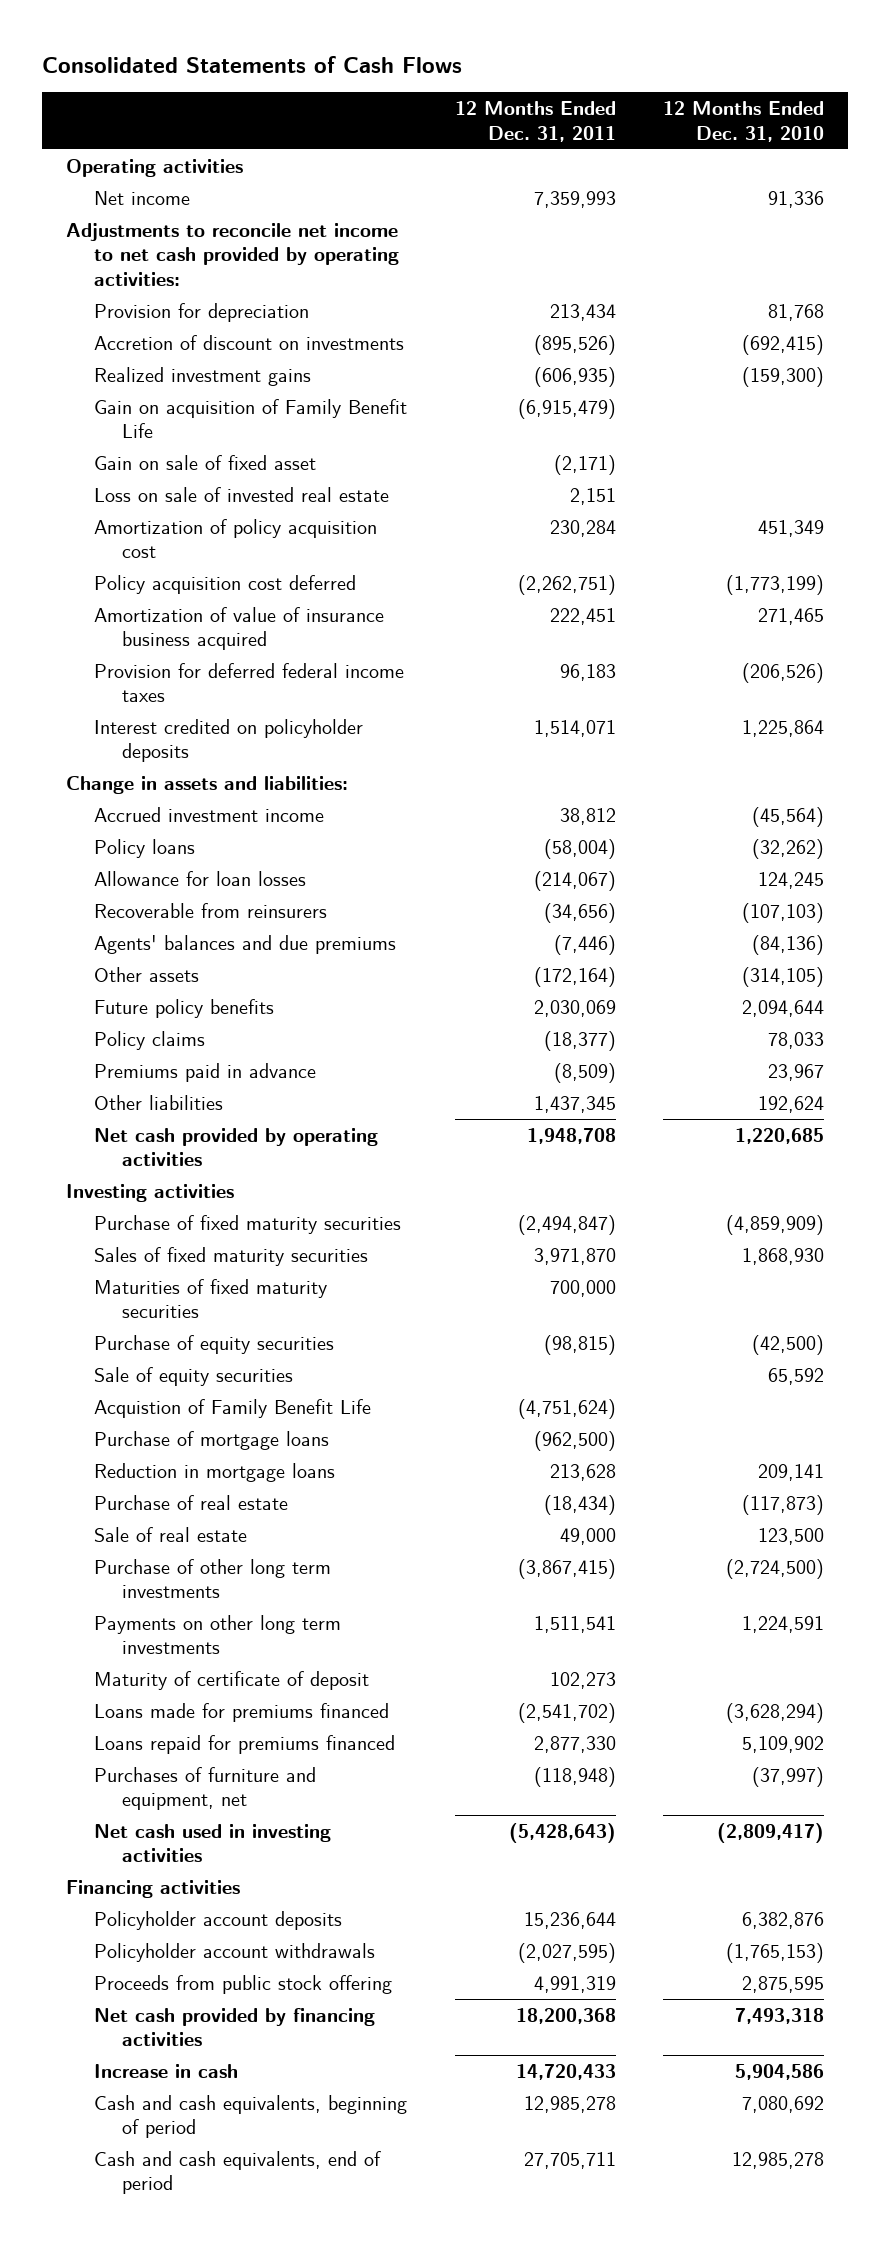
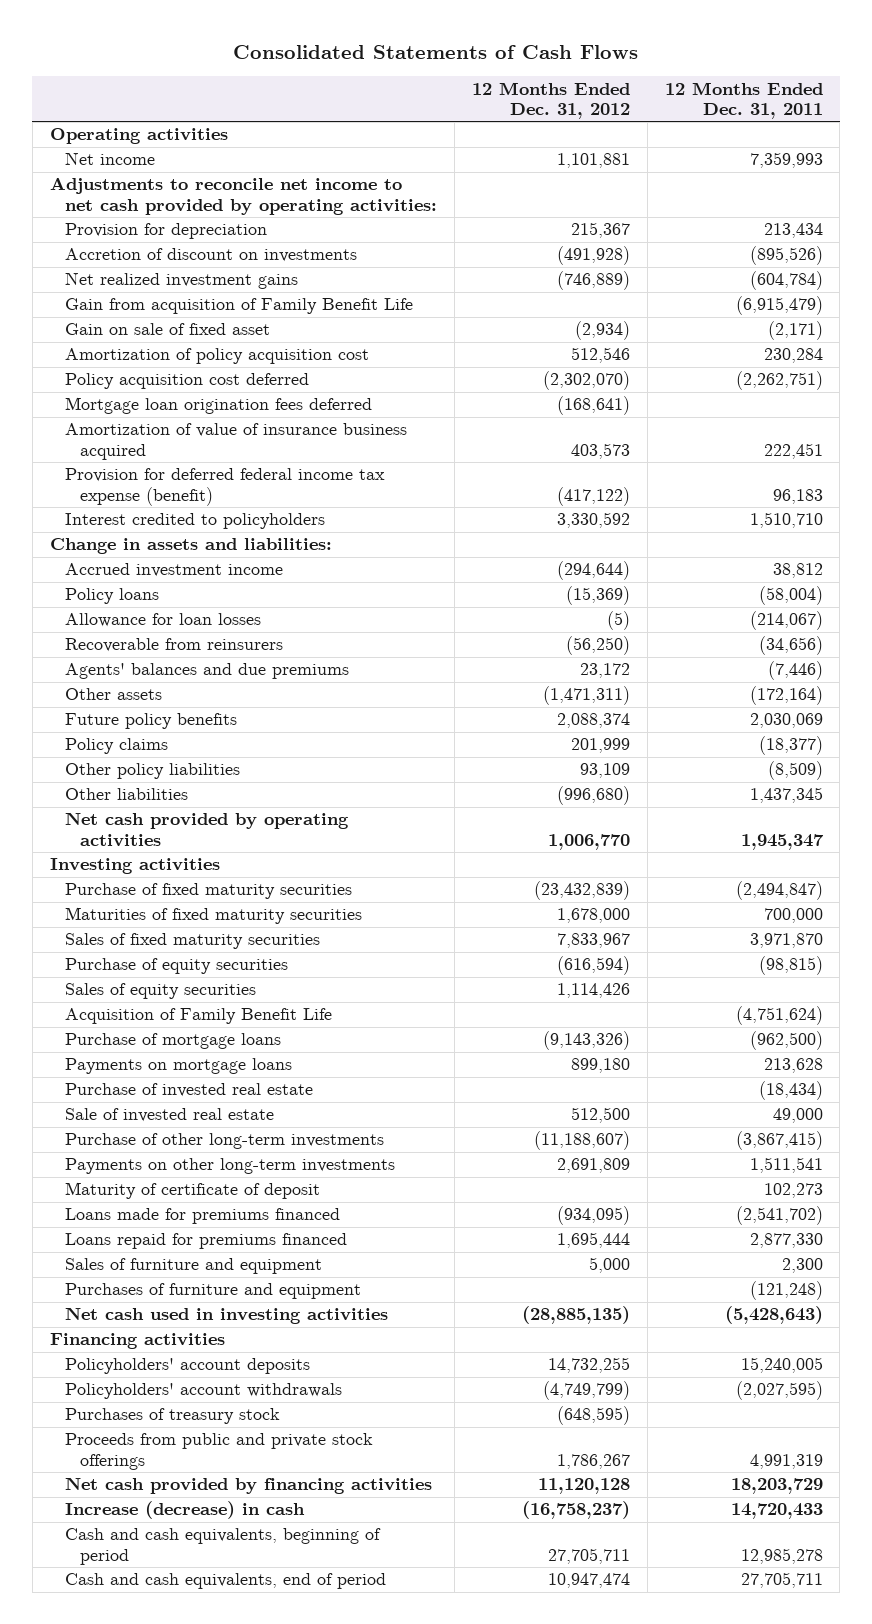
- | 12 Months Ended Dec. 31, 2011 | 12 Months Ended Dec. 31, 2010
+ | 12 Months Ended Dec. 31, 2012 | 12 Months Ended Dec. 31, 2011
- Realized investment gains | (606,935) | (159,300)
- Gain on acquisition of Family Benefit Life | (6,915,479) |
+ Net realized investment gains | (746,889) | (604,784)
+ Gain from acquisition of Family Benefit Life | | (6,915,479)
- Loss on sale of invested real estate | 2,151 |
+ Mortgage loan origination fees deferred | (168,641) |
- Provision for deferred federal income taxes | 96,183 | (206,526)
- Interest credited on policyholder deposits | 1,514,071 | 1,225,864
+ Provision for deferred federal income tax expense (benefit) | (417,122) | 96,183
+ Interest credited to policyholders | 3,330,592 | 1,510,710
- Premiums paid in advance | (8,509) | 23,967
+ Other policy liabilities | 93,109 | (8,509)
- Net cash provided by operating activities | 1,948,708 | 1,220,685
+ Net cash provided by operating activities | 1,006,770 | 1,945,347
moved down: Sales of fixed maturity securities | 7,833,967 | 3,971,870
- Sale of equity securities | | 65,592
- Acquistion of Family Benefit Life | (4,751,624) |
+ Sales of equity securities | 1,114,426 |
+ Acquisition of Family Benefit Life | | (4,751,624)
- Reduction in mortgage loans | 213,628 | 209,141
- Purchase of real estate | (18,434) | (117,873)
- Sale of real estate | 49,000 | 123,500
- Purchase of other long term investments | (3,867,415) | (2,724,500)
- Payments on other long term investments | 1,511,541 | 1,224,591
+ Payments on mortgage loans | 899,180 | 213,628
+ Purchase of invested real estate | | (18,434)
+ Sale of invested real estate | 512,500 | 49,000
+ Purchase of other long-term investments | (11,188,607) | (3,867,415)
+ Payments on other long-term investments | 2,691,809 | 1,511,541
- Purchases of furniture and equipment, net | (118,948) | (37,997)
+ Sales of furniture and equipment | 5,000 | 2,300
+ Purchases of furniture and equipment | | (121,248)
- Policyholder account deposits | 15,236,644 | 6,382,876
- Policyholder account withdrawals | (2,027,595) | (1,765,153)
- Proceeds from public stock offering | 4,991,319 | 2,875,595
- Net cash provided by financing activities | 18,200,368 | 7,493,318
- Increase in cash | 14,720,433 | 5,904,586
+ Policyholders' account deposits | 14,732,255 | 15,240,005
+ Policyholders' account withdrawals | (4,749,799) | (2,027,595)
+ Purchases of treasury stock | (648,595) |
+ Proceeds from public and private stock offerings | 1,786,267 | 4,991,319
+ Net cash provided by financing activities | 11,120,128 | 18,203,729
+ Increase (decrease) in cash | (16,758,237) | 14,720,433

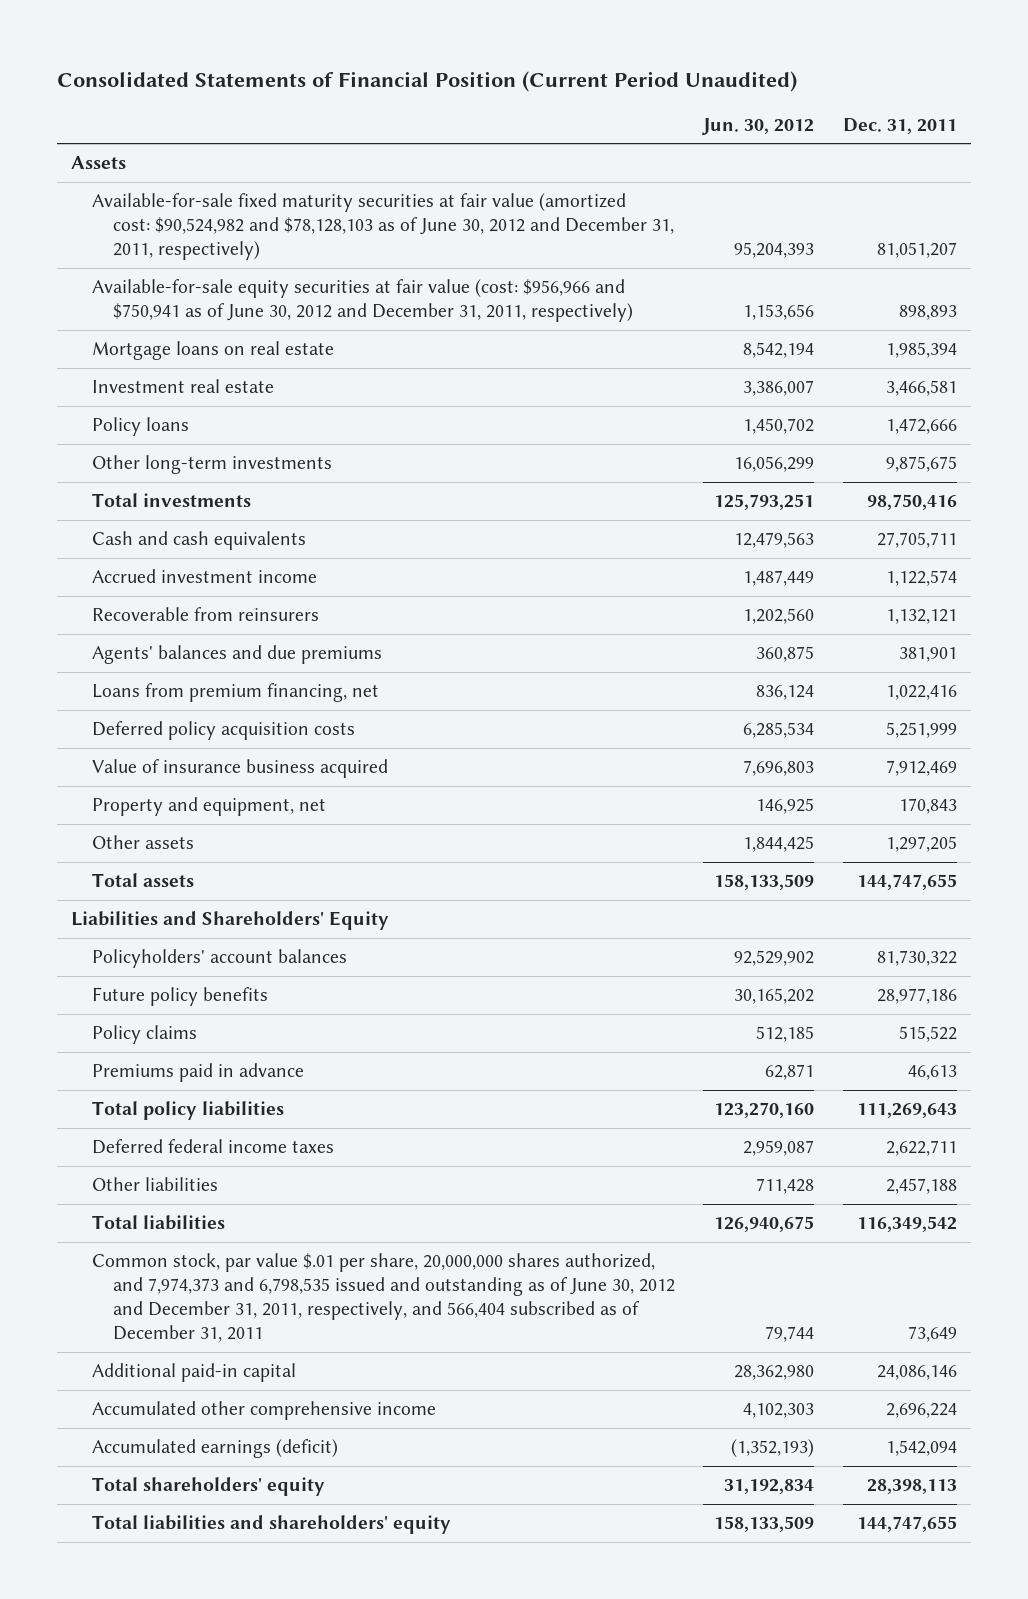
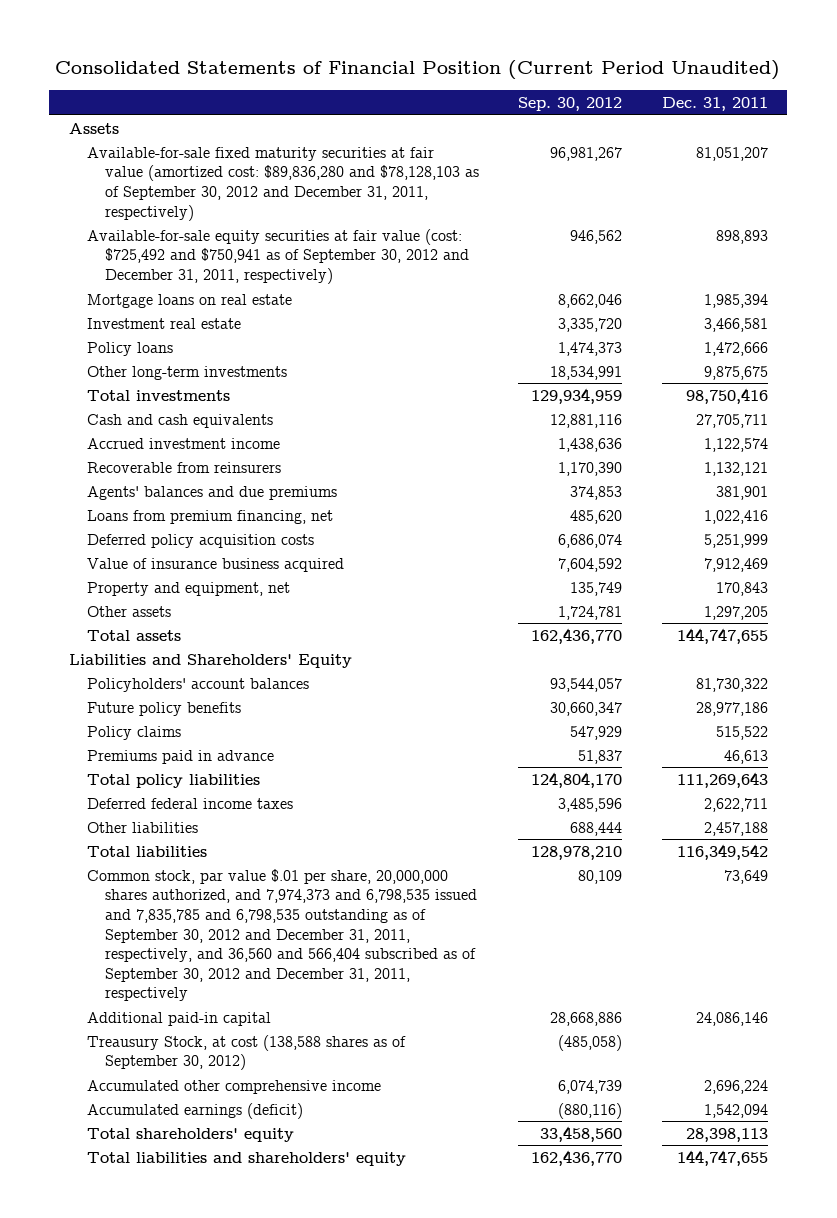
- | Jun. 30, 2012 | Dec. 31, 2011
+ | Sep. 30, 2012 | Dec. 31, 2011
- Available-for-sale fixed maturity securities at fair value (amortized cost: $90,524,982 and $78,128,103 as of June 30, 2012 and December 31, 2011, respectively) | 95,204,393 | 81,051,207
- Available-for-sale equity securities at fair value (cost: $956,966 and $750,941 as of June 30, 2012 and December 31, 2011, respectively) | 1,153,656 | 898,893
+ Available-for-sale fixed maturity securities at fair value (amortized cost: $89,836,280 and $78,128,103 as of September 30, 2012 and December 31, 2011, respectively) | 96,981,267 | 81,051,207
+ Available-for-sale equity securities at fair value (cost: $725,492 and $750,941 as of September 30, 2012 and December 31, 2011, respectively) | 946,562 | 898,893
- Common stock, par value $.01 per share, 20,000,000 shares authorized, and 7,974,373 and 6,798,535 issued and outstanding as of June 30, 2012 and December 31, 2011, respectively, and 566,404 subscribed as of December 31, 2011 | 79,744 | 73,649
+ Common stock, par value $.01 per share, 20,000,000 shares authorized, and 7,974,373 and 6,798,535 issued and 7,835,785 and 6,798,535 outstanding as of September 30, 2012 and December 31, 2011, respectively, and 36,560 and 566,404 subscribed as of September 30, 2012 and December 31, 2011, respectively | 80,109 | 73,649
+ Treausury Stock, at cost (138,588 shares as of September 30, 2012) | (485,058) |

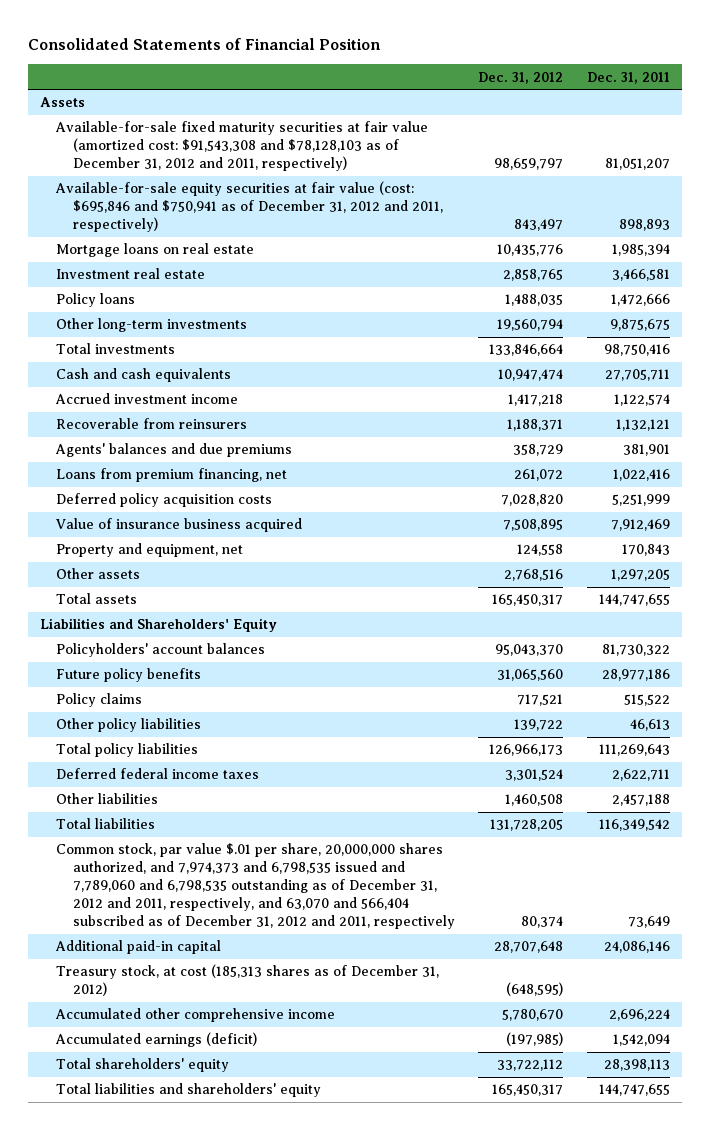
- Consolidated Statements of Financial Position (Current Period Unaudited)
+ Consolidated Statements of Financial Position
- | Sep. 30, 2012 | Dec. 31, 2011
+ | Dec. 31, 2012 | Dec. 31, 2011
- Available-for-sale fixed maturity securities at fair value (amortized cost: $89,836,280 and $78,128,103 as of September 30, 2012 and December 31, 2011, respectively) | 96,981,267 | 81,051,207
- Available-for-sale equity securities at fair value (cost: $725,492 and $750,941 as of September 30, 2012 and December 31, 2011, respectively) | 946,562 | 898,893
+ Available-for-sale fixed maturity securities at fair value (amortized cost: $91,543,308 and $78,128,103 as of December 31, 2012 and 2011, respectively) | 98,659,797 | 81,051,207
+ Available-for-sale equity securities at fair value (cost: $695,846 and $750,941 as of December 31, 2012 and 2011, respectively) | 843,497 | 898,893
- Premiums paid in advance | 51,837 | 46,613
+ Other policy liabilities | 139,722 | 46,613
- Common stock, par value $.01 per share, 20,000,000 shares authorized, and 7,974,373 and 6,798,535 issued and 7,835,785 and 6,798,535 outstanding as of September 30, 2012 and December 31, 2011, respectively, and 36,560 and 566,404 subscribed as of September 30, 2012 and December 31, 2011, respectively | 80,109 | 73,649
+ Common stock, par value $.01 per share, 20,000,000 shares authorized, and 7,974,373 and 6,798,535 issued and 7,789,060 and 6,798,535 outstanding as of December 31, 2012 and 2011, respectively, and 63,070 and 566,404 subscribed as of December 31, 2012 and 2011, respectively | 80,374 | 73,649
- Treausury Stock, at cost (138,588 shares as of September 30, 2012) | (485,058) |
+ Treasury stock, at cost (185,313 shares as of December 31, 2012) | (648,595) |

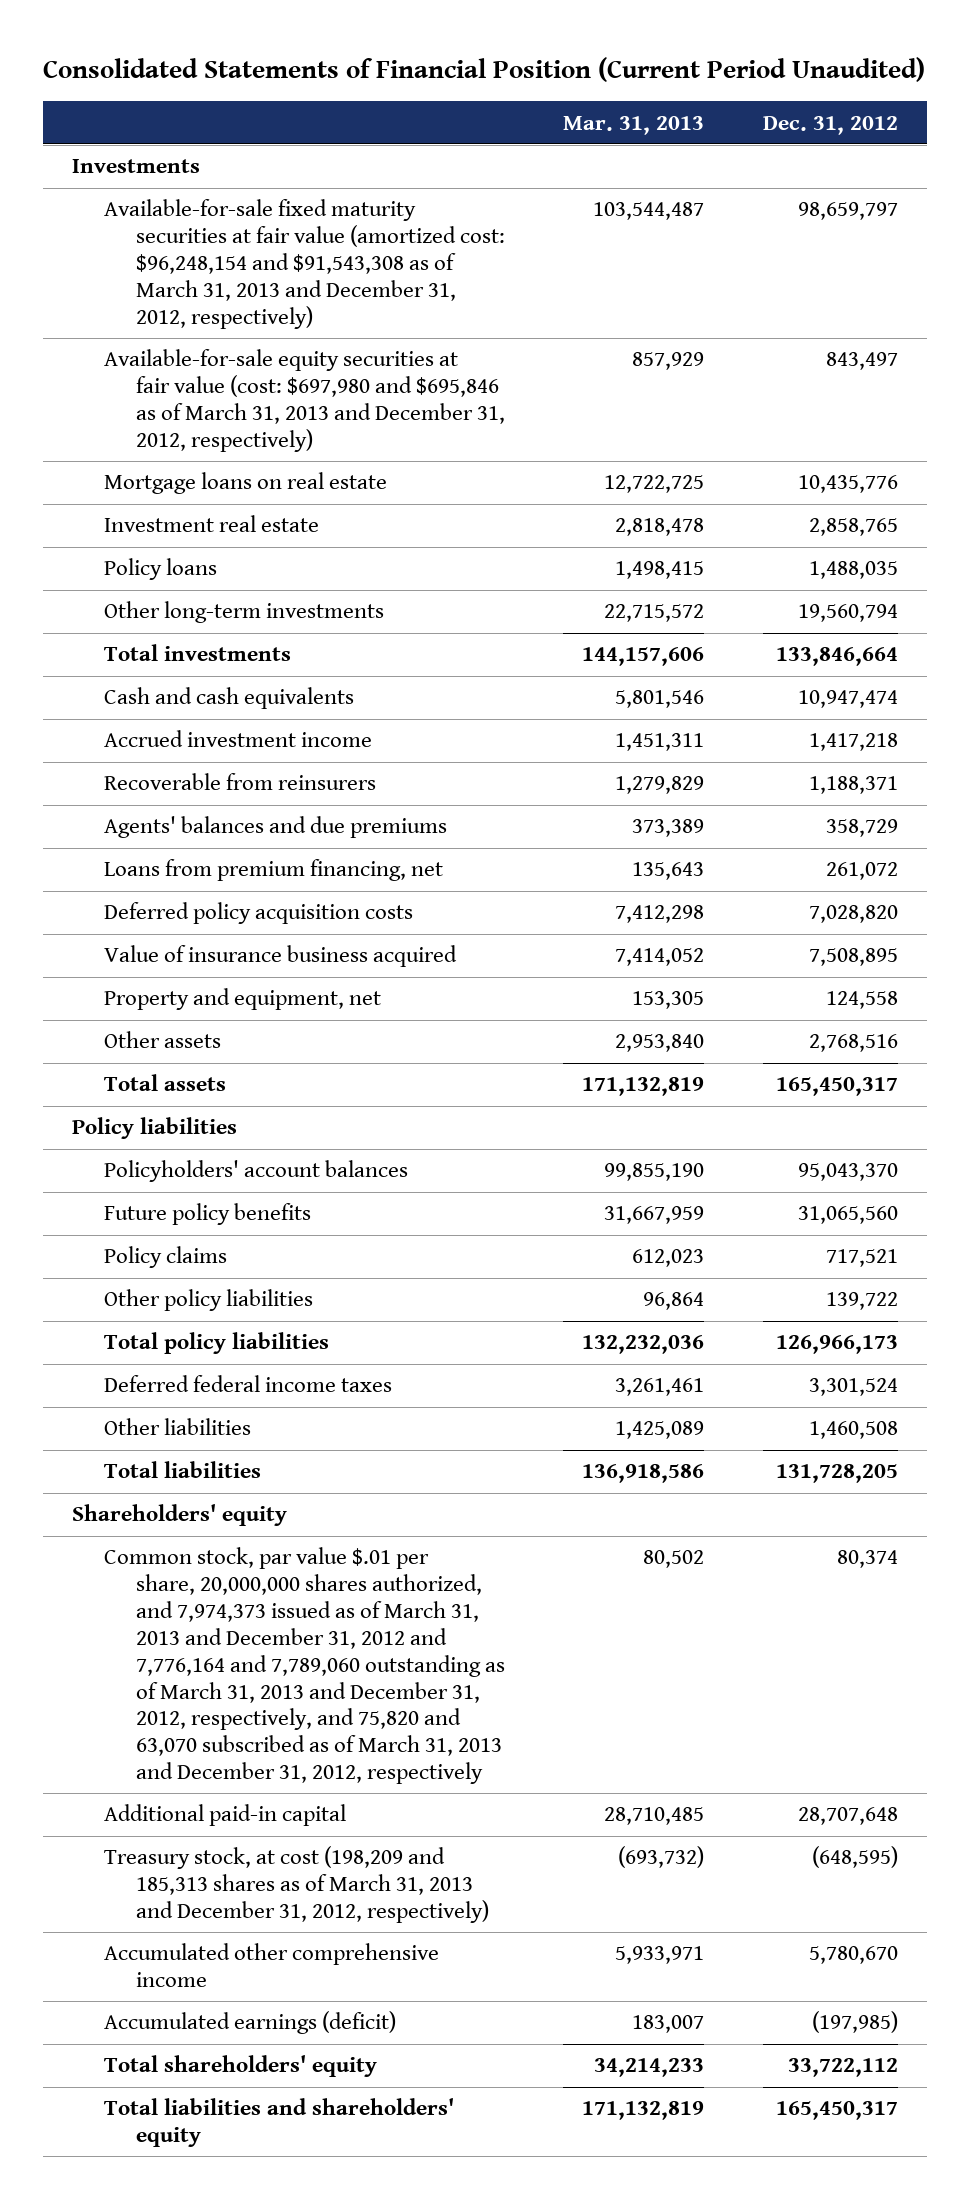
- Consolidated Statements of Financial Position
+ Consolidated Statements of Financial Position (Current Period Unaudited)
- | Dec. 31, 2012 | Dec. 31, 2011
+ | Mar. 31, 2013 | Dec. 31, 2012
- Assets
- Available-for-sale fixed maturity securities at fair value (amortized cost: $91,543,308 and $78,128,103 as of December 31, 2012 and 2011, respectively) | 98,659,797 | 81,051,207
- Available-for-sale equity securities at fair value (cost: $695,846 and $750,941 as of December 31, 2012 and 2011, respectively) | 843,497 | 898,893
+ Investments
+ Available-for-sale fixed maturity securities at fair value (amortized cost: $96,248,154 and $91,543,308 as of March 31, 2013 and December 31, 2012, respectively) | 103,544,487 | 98,659,797
+ Available-for-sale equity securities at fair value (cost: $697,980 and $695,846 as of March 31, 2013 and December 31, 2012, respectively) | 857,929 | 843,497
- Liabilities and Shareholders' Equity
+ Policy liabilities
- Common stock, par value $.01 per share, 20,000,000 shares authorized, and 7,974,373 and 6,798,535 issued and 7,789,060 and 6,798,535 outstanding as of December 31, 2012 and 2011, respectively, and 63,070 and 566,404 subscribed as of December 31, 2012 and 2011, respectively | 80,374 | 73,649
+ Shareholders' equity
+ Common stock, par value $.01 per share, 20,000,000 shares authorized, and 7,974,373 issued as of March 31, 2013 and December 31, 2012 and 7,776,164 and 7,789,060 outstanding as of March 31, 2013 and December 31, 2012, respectively, and 75,820 and 63,070 subscribed as of March 31, 2013 and December 31, 2012, respectively | 80,502 | 80,374
- Treasury stock, at cost (185,313 shares as of December 31, 2012) | (648,595) |
+ Treasury stock, at cost (198,209 and 185,313 shares as of March 31, 2013 and December 31, 2012, respectively) | (693,732) | (648,595)

